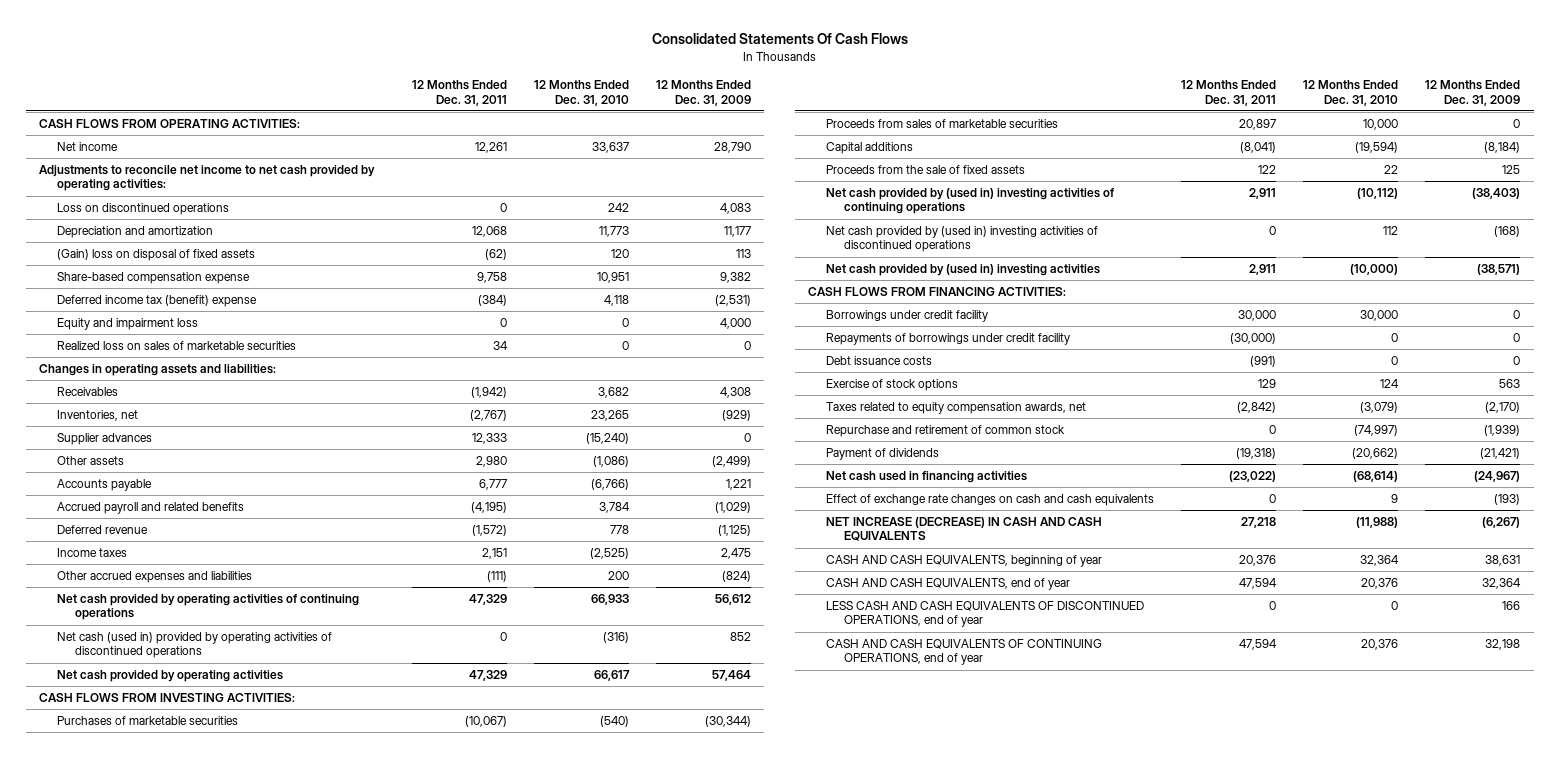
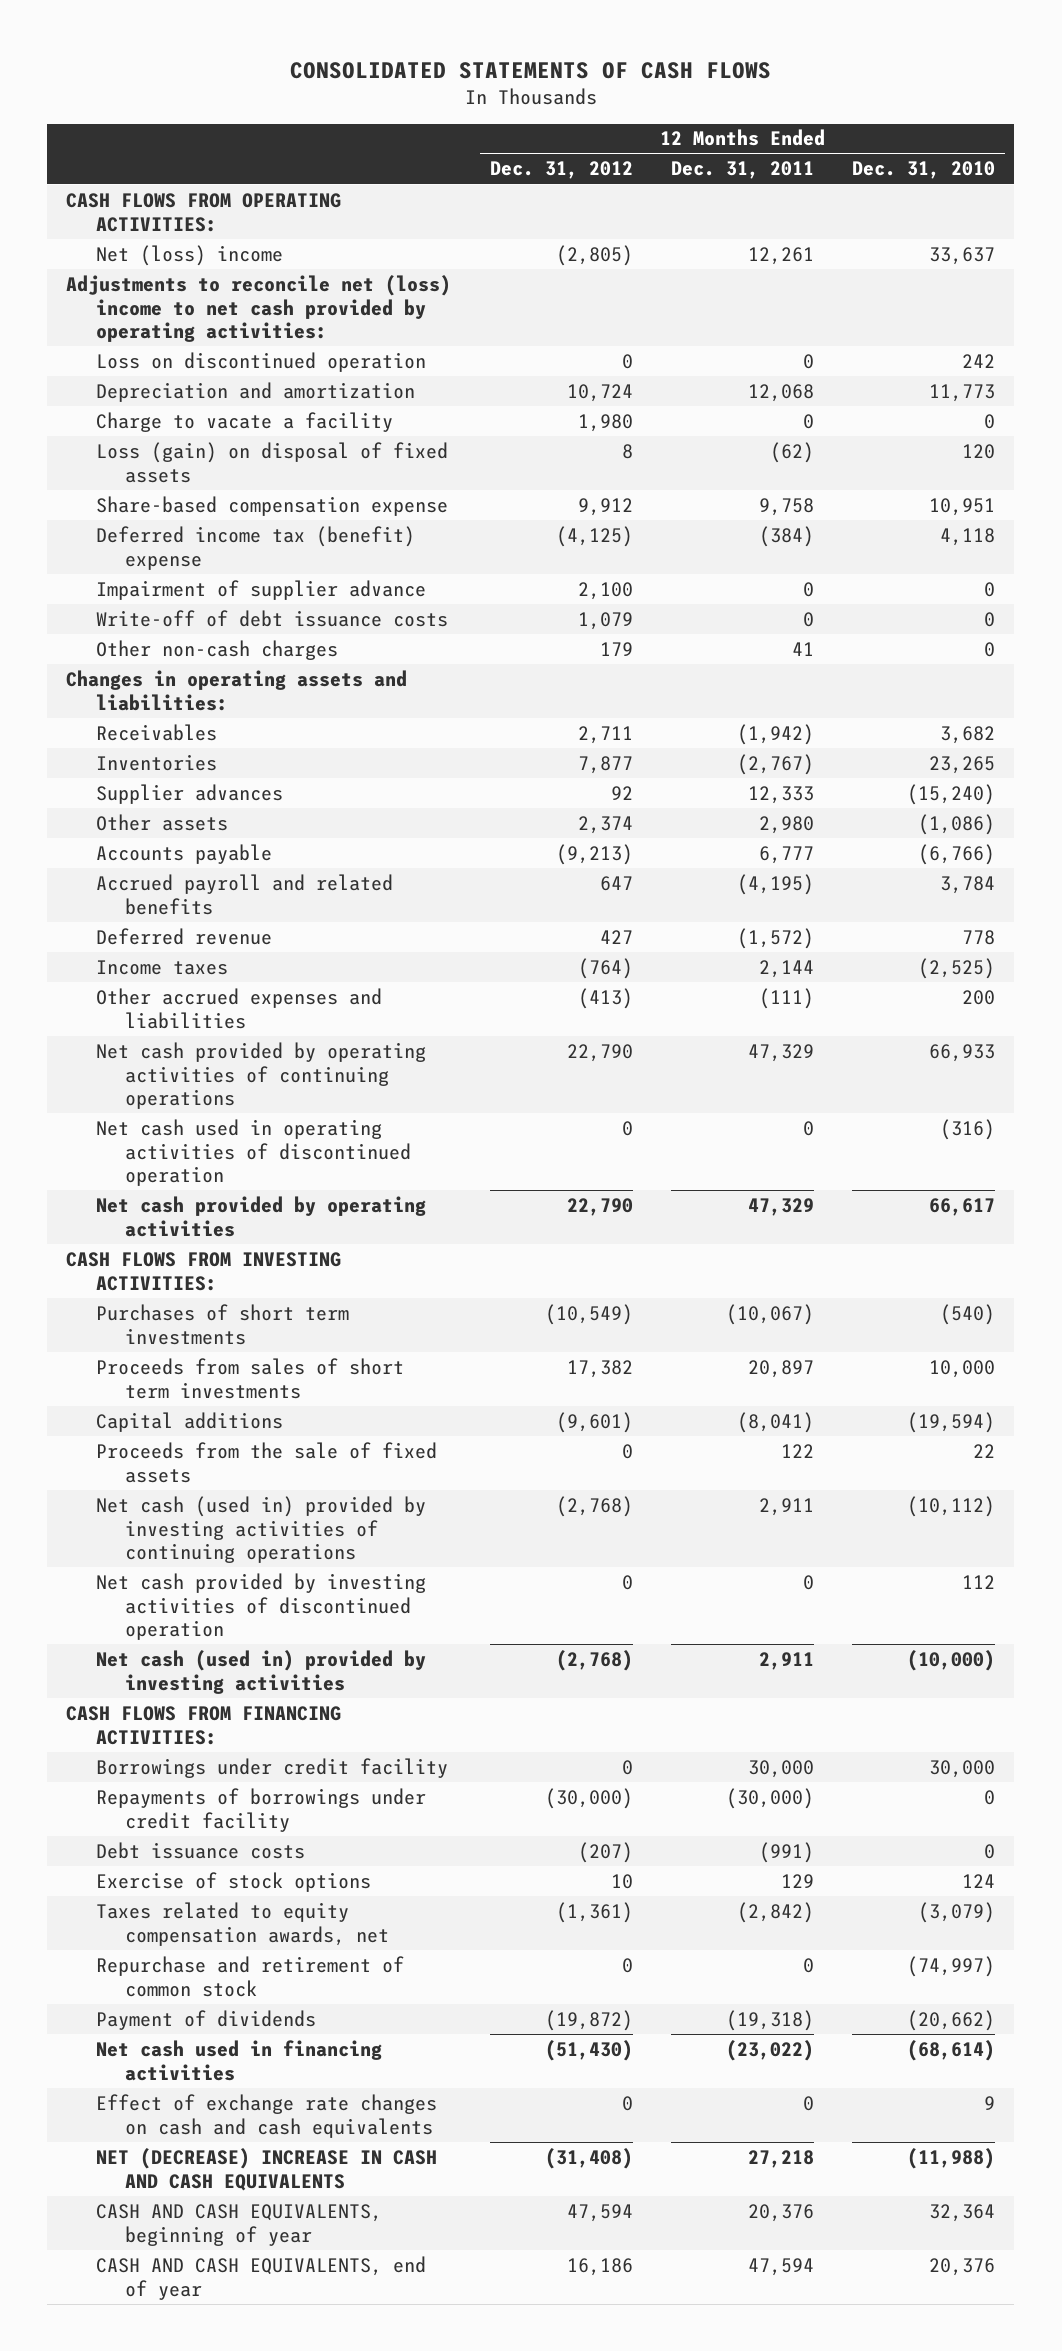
- Consolidated Statements Of Cash Flows
+ CONSOLIDATED STATEMENTS OF CASH FLOWS
- | 12 Months Ended Dec. 31, 2011 | 12 Months Ended Dec. 31, 2010 | 12 Months Ended Dec. 31, 2009
+ | 12 Months Ended Dec. 31, 2012 | 12 Months Ended Dec. 31, 2011 | 12 Months Ended Dec. 31, 2010
- Net income | 12,261 | 33,637 | 28,790
- Adjustments to reconcile net income to net cash provided by operating activities:
- Loss on discontinued operations | 0 | 242 | 4,083
+ Net (loss) income | (2,805) | 12,261 | 33,637
+ Adjustments to reconcile net (loss) income to net cash provided by operating activities:
+ Loss on discontinued operation | 0 | 0 | 242
- (Gain) loss on disposal of fixed assets | (62) | 120 | 113
+ Charge to vacate a facility | 1,980 | 0 | 0
+ Loss (gain) on disposal of fixed assets | 8 | (62) | 120
- Equity and impairment loss | 0 | 0 | 4,000
- Realized loss on sales of marketable securities | 34 | 0 | 0
+ Impairment of supplier advance | 2,100 | 0 | 0
+ Write-off of debt issuance costs | 1,079 | 0 | 0
+ Other non-cash charges | 179 | 41 | 0
- Inventories, net | (2,767) | 23,265 | (929)
+ Inventories | 7,877 | (2,767) | 23,265
- Income taxes | 2,151 | (2,525) | 2,475
+ Income taxes | (764) | 2,144 | (2,525)
- Net cash (used in) provided by operating activities of discontinued operations | 0 | (316) | 852
+ Net cash used in operating activities of discontinued operation | 0 | 0 | (316)
- Purchases of marketable securities | (10,067) | (540) | (30,344)
- Proceeds from sales of marketable securities | 20,897 | 10,000 | 0
+ Purchases of short term investments | (10,549) | (10,067) | (540)
+ Proceeds from sales of short term investments | 17,382 | 20,897 | 10,000
- Net cash provided by (used in) investing activities of continuing operations | 2,911 | (10,112) | (38,403)
- Net cash provided by (used in) investing activities of discontinued operations | 0 | 112 | (168)
- Net cash provided by (used in) investing activities | 2,911 | (10,000) | (38,571)
+ Net cash (used in) provided by investing activities of continuing operations | (2,768) | 2,911 | (10,112)
+ Net cash provided by investing activities of discontinued operation | 0 | 0 | 112
+ Net cash (used in) provided by investing activities | (2,768) | 2,911 | (10,000)
- NET INCREASE (DECREASE) IN CASH AND CASH EQUIVALENTS | 27,218 | (11,988) | (6,267)
+ NET (DECREASE) INCREASE IN CASH AND CASH EQUIVALENTS | (31,408) | 27,218 | (11,988)
- LESS CASH AND CASH EQUIVALENTS OF DISCONTINUED OPERATIONS, end of year | 0 | 0 | 166
- CASH AND CASH EQUIVALENTS OF CONTINUING OPERATIONS, end of year | 47,594 | 20,376 | 32,198

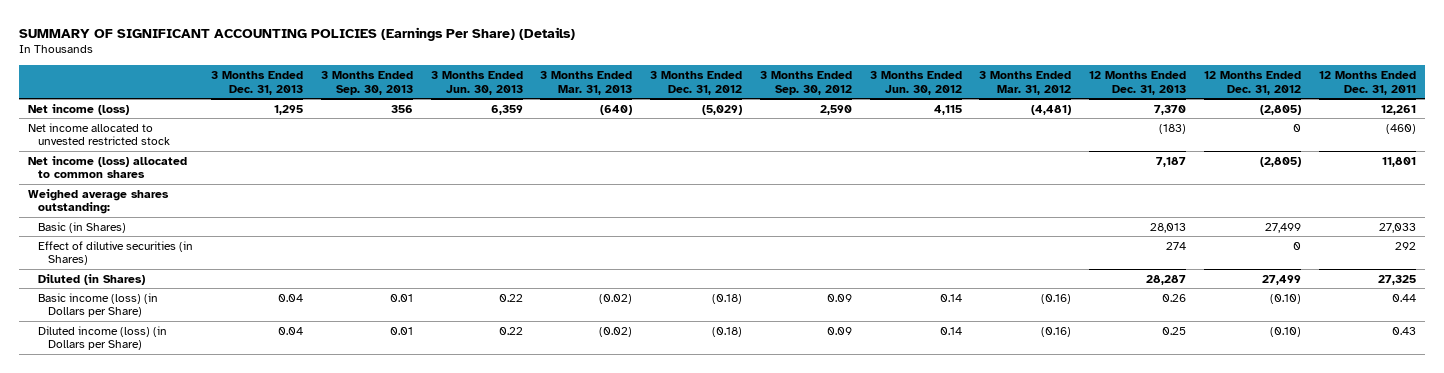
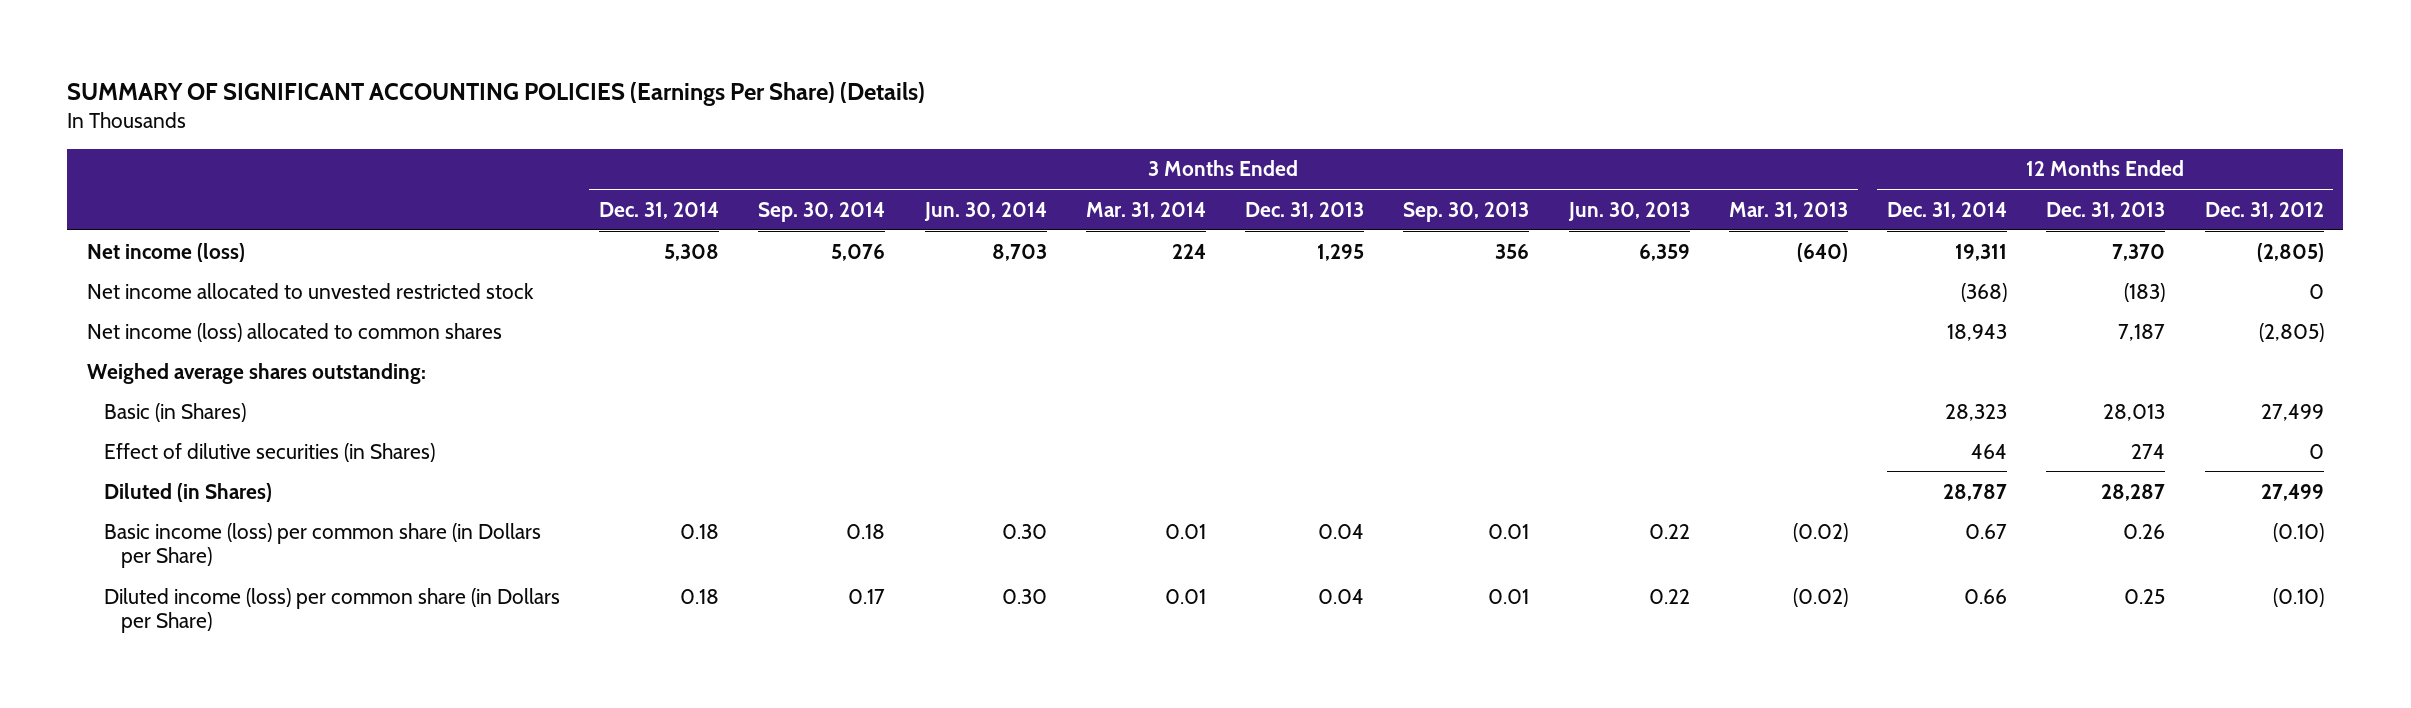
- | 3 Months Ended Dec. 31, 2013 | 3 Months Ended Sep. 30, 2013 | 3 Months Ended Jun. 30, 2013 | 3 Months Ended Mar. 31, 2013 | 3 Months Ended Dec. 31, 2012 | 3 Months Ended Sep. 30, 2012 | 3 Months Ended Jun. 30, 2012 | 3 Months Ended Mar. 31, 2012 | 12 Months Ended Dec. 31, 2013 | 12 Months Ended Dec. 31, 2012 | 12 Months Ended Dec. 31, 2011
+ | 3 Months Ended Dec. 31, 2014 | 3 Months Ended Sep. 30, 2014 | 3 Months Ended Jun. 30, 2014 | 3 Months Ended Mar. 31, 2014 | 3 Months Ended Dec. 31, 2013 | 3 Months Ended Sep. 30, 2013 | 3 Months Ended Jun. 30, 2013 | 3 Months Ended Mar. 31, 2013 | 12 Months Ended Dec. 31, 2014 | 12 Months Ended Dec. 31, 2013 | 12 Months Ended Dec. 31, 2012
- Basic income (loss) (in Dollars per Share) | 0.04 | 0.01 | 0.22 | (0.02) | (0.18) | 0.09 | 0.14 | (0.16) | 0.26 | (0.10) | 0.44
- Diluted income (loss) (in Dollars per Share) | 0.04 | 0.01 | 0.22 | (0.02) | (0.18) | 0.09 | 0.14 | (0.16) | 0.25 | (0.10) | 0.43
+ Basic income (loss) per common share (in Dollars per Share) | 0.18 | 0.18 | 0.30 | 0.01 | 0.04 | 0.01 | 0.22 | (0.02) | 0.67 | 0.26 | (0.10)
+ Diluted income (loss) per common share (in Dollars per Share) | 0.18 | 0.17 | 0.30 | 0.01 | 0.04 | 0.01 | 0.22 | (0.02) | 0.66 | 0.25 | (0.10)

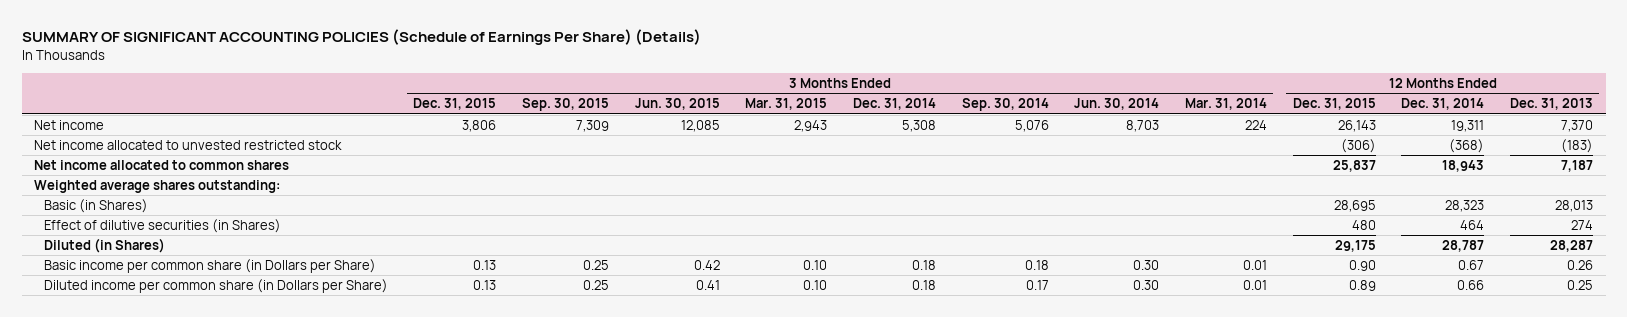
- SUMMARY OF SIGNIFICANT ACCOUNTING POLICIES (Earnings Per Share) (Details)
+ SUMMARY OF SIGNIFICANT ACCOUNTING POLICIES (Schedule of Earnings Per Share) (Details)
- | 3 Months Ended Dec. 31, 2014 | 3 Months Ended Sep. 30, 2014 | 3 Months Ended Jun. 30, 2014 | 3 Months Ended Mar. 31, 2014 | 3 Months Ended Dec. 31, 2013 | 3 Months Ended Sep. 30, 2013 | 3 Months Ended Jun. 30, 2013 | 3 Months Ended Mar. 31, 2013 | 12 Months Ended Dec. 31, 2014 | 12 Months Ended Dec. 31, 2013 | 12 Months Ended Dec. 31, 2012
+ | 3 Months Ended Dec. 31, 2015 | 3 Months Ended Sep. 30, 2015 | 3 Months Ended Jun. 30, 2015 | 3 Months Ended Mar. 31, 2015 | 3 Months Ended Dec. 31, 2014 | 3 Months Ended Sep. 30, 2014 | 3 Months Ended Jun. 30, 2014 | 3 Months Ended Mar. 31, 2014 | 12 Months Ended Dec. 31, 2015 | 12 Months Ended Dec. 31, 2014 | 12 Months Ended Dec. 31, 2013
- Net income (loss) | 5,308 | 5,076 | 8,703 | 224 | 1,295 | 356 | 6,359 | (640) | 19,311 | 7,370 | (2,805)
+ Net income | 3,806 | 7,309 | 12,085 | 2,943 | 5,308 | 5,076 | 8,703 | 224 | 26,143 | 19,311 | 7,370
- Net income (loss) allocated to common shares | | | | | | | | | 18,943 | 7,187 | (2,805)
- Weighed average shares outstanding:
+ Net income allocated to common shares | | | | | | | | | 25,837 | 18,943 | 7,187
+ Weighted average shares outstanding:
- Basic income (loss) per common share (in Dollars per Share) | 0.18 | 0.18 | 0.30 | 0.01 | 0.04 | 0.01 | 0.22 | (0.02) | 0.67 | 0.26 | (0.10)
- Diluted income (loss) per common share (in Dollars per Share) | 0.18 | 0.17 | 0.30 | 0.01 | 0.04 | 0.01 | 0.22 | (0.02) | 0.66 | 0.25 | (0.10)
+ Basic income per common share (in Dollars per Share) | 0.13 | 0.25 | 0.42 | 0.10 | 0.18 | 0.18 | 0.30 | 0.01 | 0.90 | 0.67 | 0.26
+ Diluted income per common share (in Dollars per Share) | 0.13 | 0.25 | 0.41 | 0.10 | 0.18 | 0.17 | 0.30 | 0.01 | 0.89 | 0.66 | 0.25

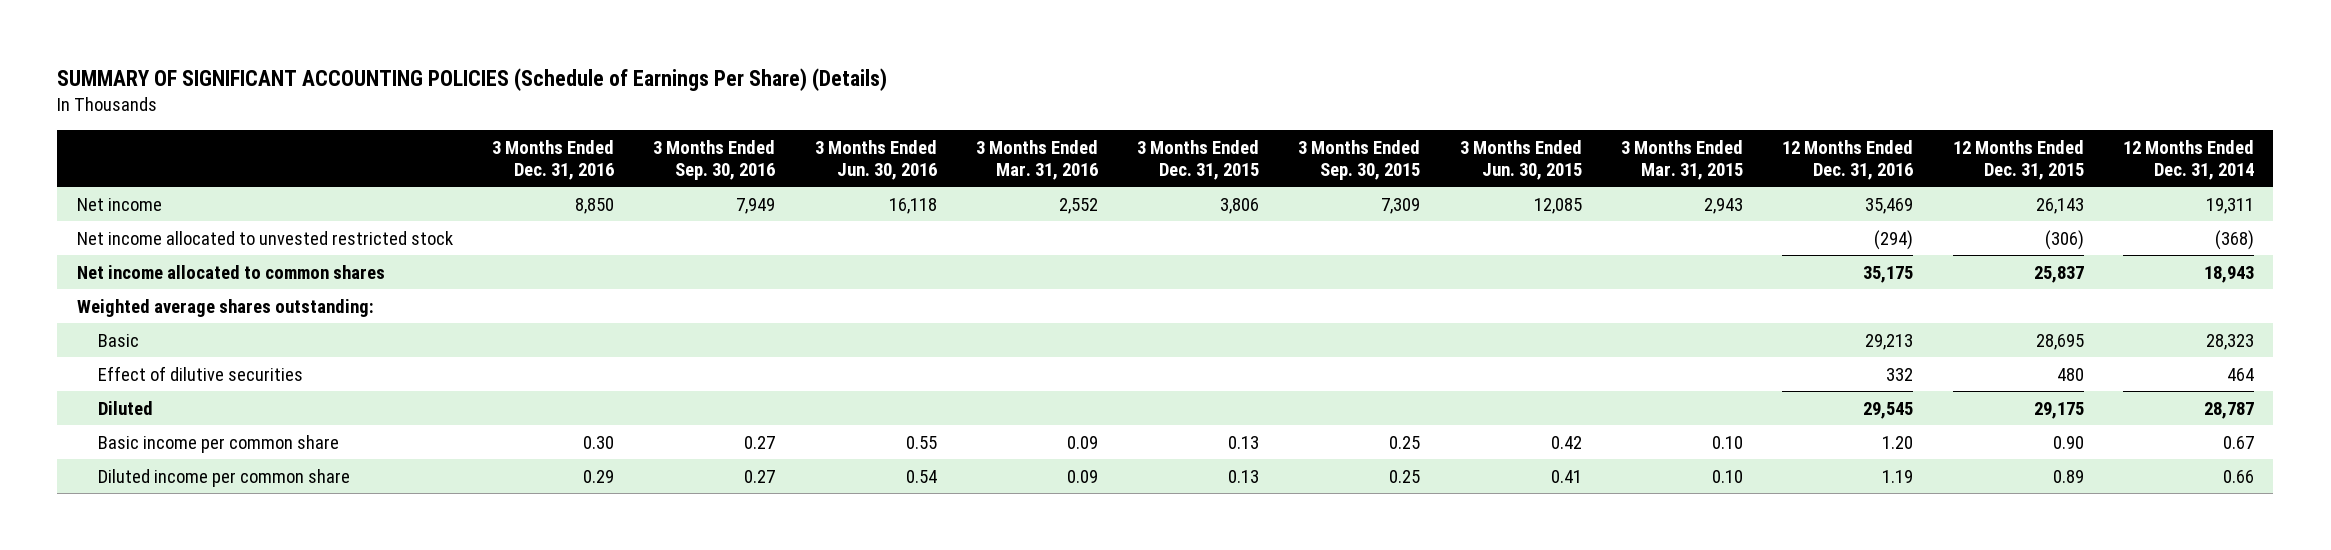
- | 3 Months Ended Dec. 31, 2015 | 3 Months Ended Sep. 30, 2015 | 3 Months Ended Jun. 30, 2015 | 3 Months Ended Mar. 31, 2015 | 3 Months Ended Dec. 31, 2014 | 3 Months Ended Sep. 30, 2014 | 3 Months Ended Jun. 30, 2014 | 3 Months Ended Mar. 31, 2014 | 12 Months Ended Dec. 31, 2015 | 12 Months Ended Dec. 31, 2014 | 12 Months Ended Dec. 31, 2013
+ | 3 Months Ended Dec. 31, 2016 | 3 Months Ended Sep. 30, 2016 | 3 Months Ended Jun. 30, 2016 | 3 Months Ended Mar. 31, 2016 | 3 Months Ended Dec. 31, 2015 | 3 Months Ended Sep. 30, 2015 | 3 Months Ended Jun. 30, 2015 | 3 Months Ended Mar. 31, 2015 | 12 Months Ended Dec. 31, 2016 | 12 Months Ended Dec. 31, 2015 | 12 Months Ended Dec. 31, 2014
- Basic (in Shares) | | | | | | | | | 28,695 | 28,323 | 28,013
- Effect of dilutive securities (in Shares) | | | | | | | | | 480 | 464 | 274
- Diluted (in Shares) | | | | | | | | | 29,175 | 28,787 | 28,287
- Basic income per common share (in Dollars per Share) | 0.13 | 0.25 | 0.42 | 0.10 | 0.18 | 0.18 | 0.30 | 0.01 | 0.90 | 0.67 | 0.26
- Diluted income per common share (in Dollars per Share) | 0.13 | 0.25 | 0.41 | 0.10 | 0.18 | 0.17 | 0.30 | 0.01 | 0.89 | 0.66 | 0.25
+ Basic | | | | | | | | | 29,213 | 28,695 | 28,323
+ Effect of dilutive securities | | | | | | | | | 332 | 480 | 464
+ Diluted | | | | | | | | | 29,545 | 29,175 | 28,787
+ Basic income per common share | 0.30 | 0.27 | 0.55 | 0.09 | 0.13 | 0.25 | 0.42 | 0.10 | 1.20 | 0.90 | 0.67
+ Diluted income per common share | 0.29 | 0.27 | 0.54 | 0.09 | 0.13 | 0.25 | 0.41 | 0.10 | 1.19 | 0.89 | 0.66

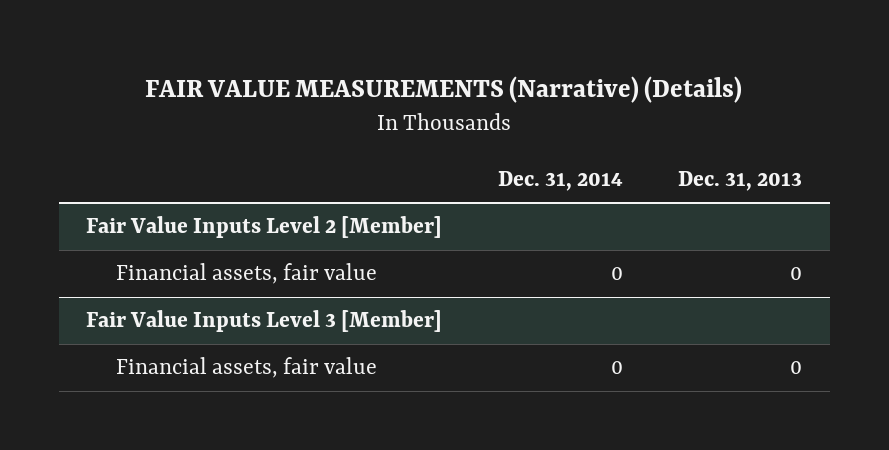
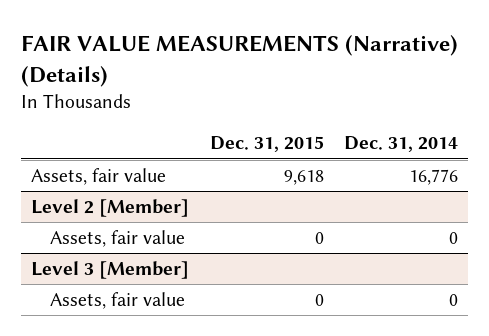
- | Dec. 31, 2014 | Dec. 31, 2013
+ | Dec. 31, 2015 | Dec. 31, 2014
- Fair Value Inputs Level 2 [Member]
- Financial assets, fair value | 0 | 0
- Fair Value Inputs Level 3 [Member]
- Financial assets, fair value | 0 | 0
+ Assets, fair value | 9,618 | 16,776
+ Level 2 [Member]
+ Assets, fair value | 0 | 0
+ Level 3 [Member]
+ Assets, fair value | 0 | 0

